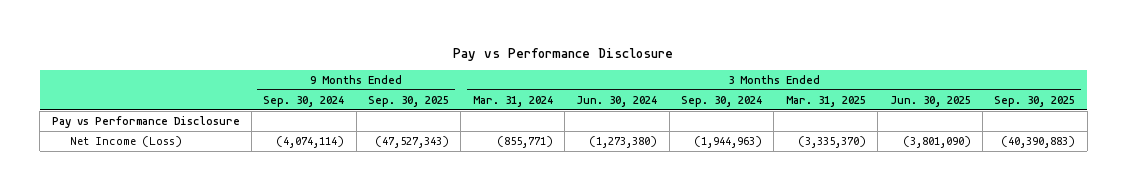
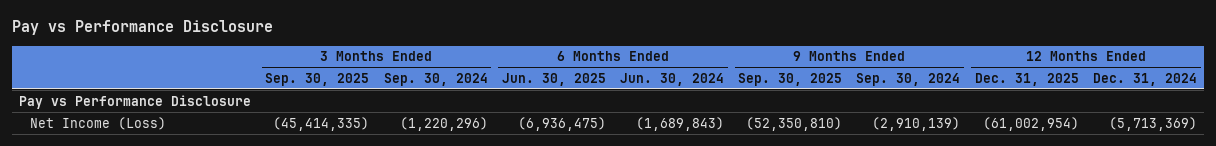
- | 9 Months Ended Sep. 30, 2024 | 9 Months Ended Sep. 30, 2025 | 3 Months Ended Mar. 31, 2024 | 3 Months Ended Jun. 30, 2024 | 3 Months Ended Sep. 30, 2024 | 3 Months Ended Mar. 31, 2025 | 3 Months Ended Jun. 30, 2025 | 3 Months Ended Sep. 30, 2025
+ | 3 Months Ended Sep. 30, 2025 | 3 Months Ended Sep. 30, 2024 | 6 Months Ended Jun. 30, 2025 | 6 Months Ended Jun. 30, 2024 | 9 Months Ended Sep. 30, 2025 | 9 Months Ended Sep. 30, 2024 | 12 Months Ended Dec. 31, 2025 | 12 Months Ended Dec. 31, 2024
- Net Income (Loss) | (4,074,114) | (47,527,343) | (855,771) | (1,273,380) | (1,944,963) | (3,335,370) | (3,801,090) | (40,390,883)
+ Net Income (Loss) | (45,414,335) | (1,220,296) | (6,936,475) | (1,689,843) | (52,350,810) | (2,910,139) | (61,002,954) | (5,713,369)

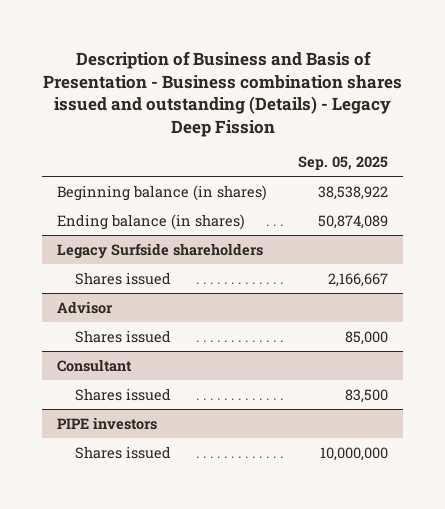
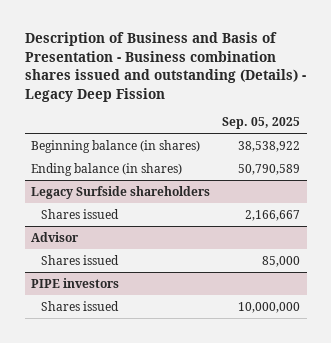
- Ending balance (in shares) | 50,874,089
+ Ending balance (in shares) | 50,790,589
- Consultant
- Shares issued | 83,500

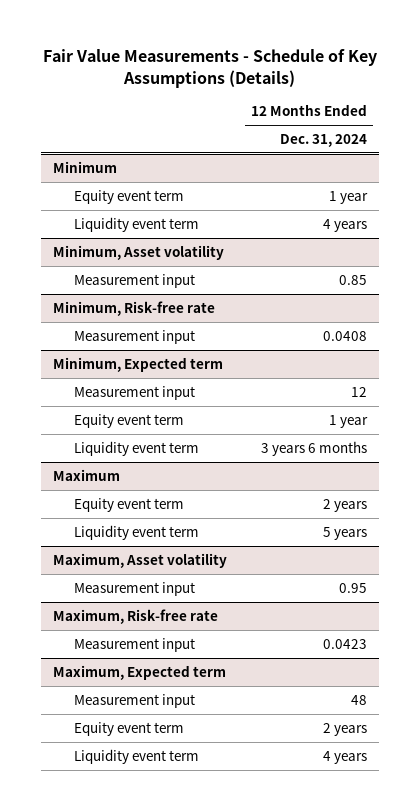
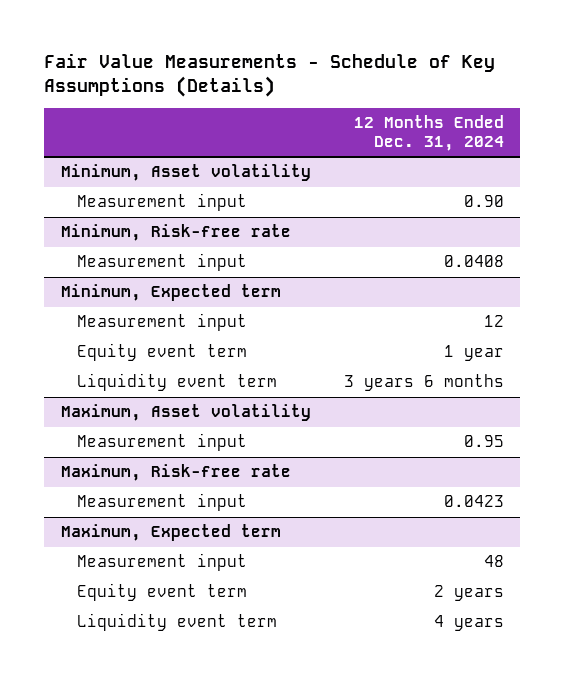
- Minimum
- Equity event term | 1 year
- Liquidity event term | 4 years
@ Minimum, Asset volatility
- Measurement input | 0.85
+ Measurement input | 0.90
- Maximum
- Equity event term | 2 years
- Liquidity event term | 5 years

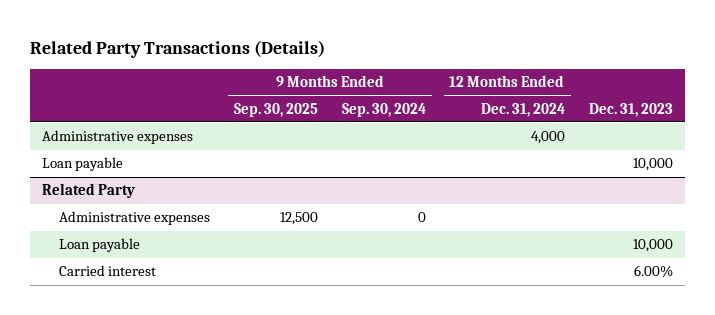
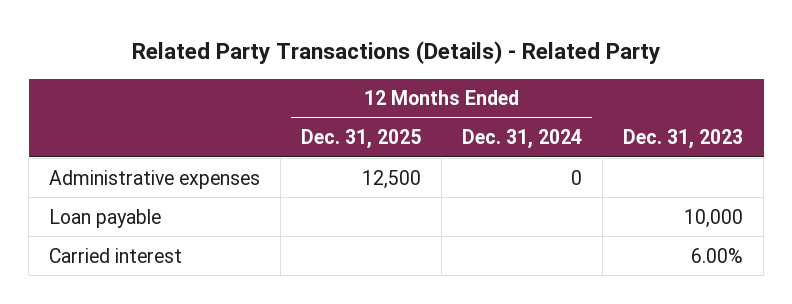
- Related Party Transactions (Details)
+ Related Party Transactions (Details) - Related Party
- | 9 Months Ended Sep. 30, 2025 | 9 Months Ended Sep. 30, 2024 | 12 Months Ended Dec. 31, 2024 | Dec. 31, 2023
+ | 12 Months Ended Dec. 31, 2025 | 12 Months Ended Dec. 31, 2024 | Dec. 31, 2023
- Administrative expenses | | | 4,000 |
- Loan payable | | | | 10,000
- Related Party
- Administrative expenses | 12,500 | 0 | |
+ Administrative expenses | 12,500 | 0 |

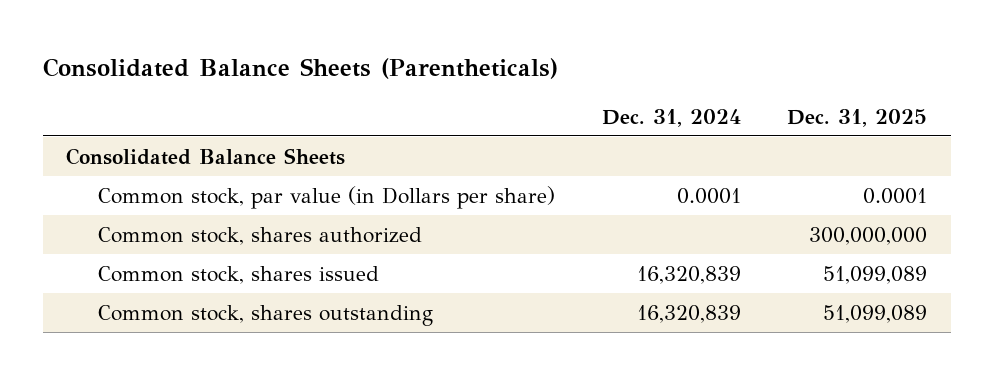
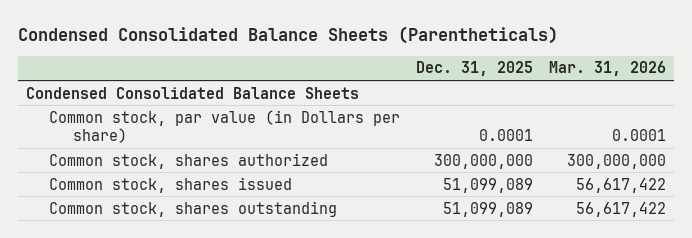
- Consolidated Balance Sheets (Parentheticals)
+ Condensed Consolidated Balance Sheets (Parentheticals)
- | Dec. 31, 2024 | Dec. 31, 2025
+ | Dec. 31, 2025 | Mar. 31, 2026
- Consolidated Balance Sheets
+ Condensed Consolidated Balance Sheets

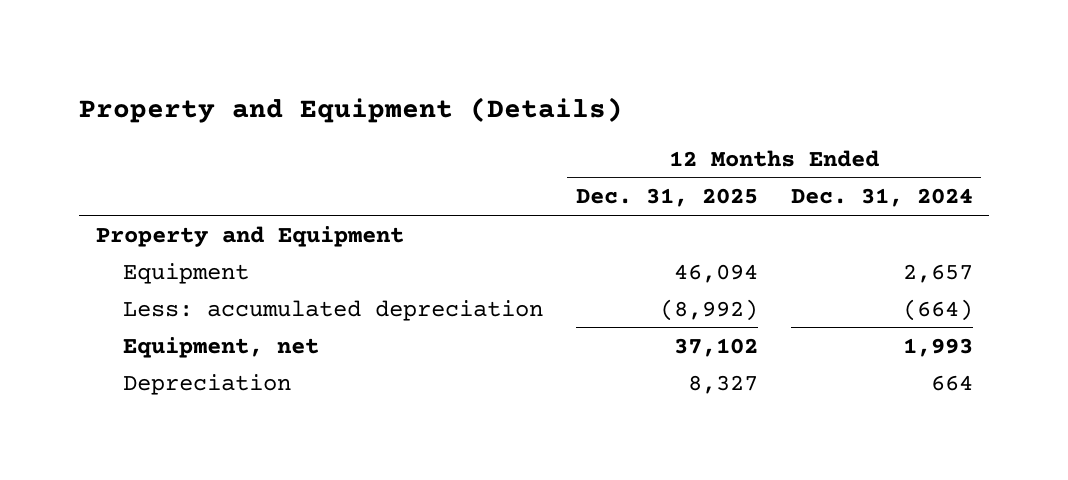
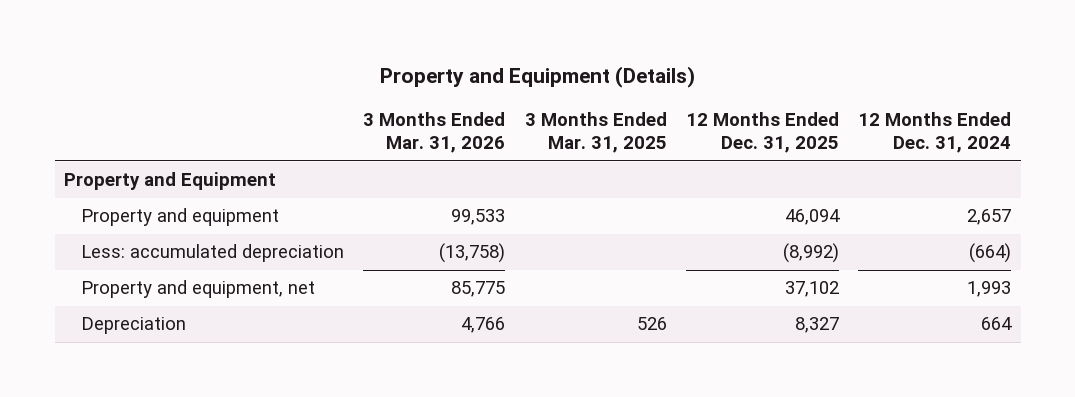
- | 12 Months Ended Dec. 31, 2025 | 12 Months Ended Dec. 31, 2024
+ | 3 Months Ended Mar. 31, 2026 | 3 Months Ended Mar. 31, 2025 | 12 Months Ended Dec. 31, 2025 | 12 Months Ended Dec. 31, 2024
- Equipment | 46,094 | 2,657
+ Property and equipment | 99,533 | | 46,094 | 2,657
- Equipment, net | 37,102 | 1,993
+ Property and equipment, net | 85,775 | | 37,102 | 1,993

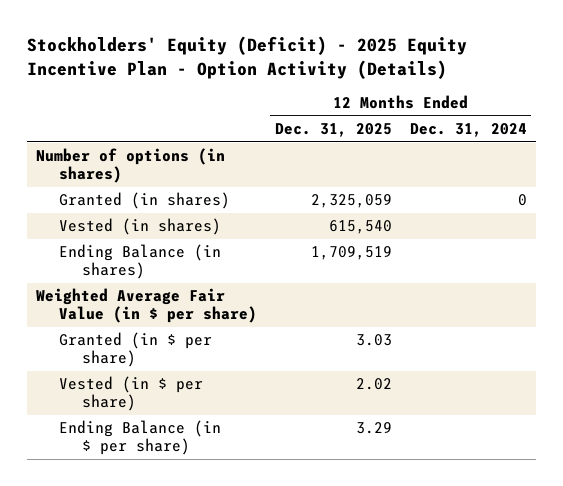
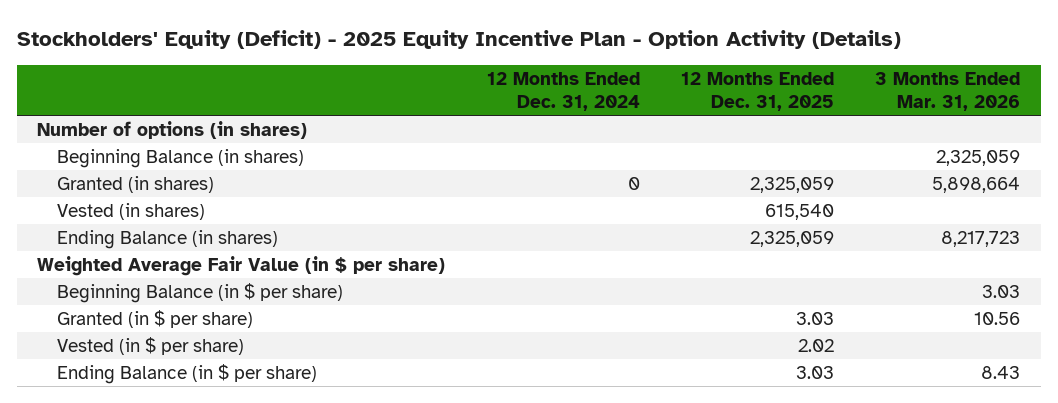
- | 12 Months Ended Dec. 31, 2025 | 12 Months Ended Dec. 31, 2024
+ | 12 Months Ended Dec. 31, 2024 | 12 Months Ended Dec. 31, 2025 | 3 Months Ended Mar. 31, 2026
+ Beginning Balance (in shares) | | | 2,325,059
- Ending Balance (in shares) | 1,709,519 |
+ Ending Balance (in shares) | | 2,325,059 | 8,217,723
+ Beginning Balance (in $ per share) | | | 3.03
- Ending Balance (in $ per share) | 3.29 |
+ Ending Balance (in $ per share) | | 3.03 | 8.43

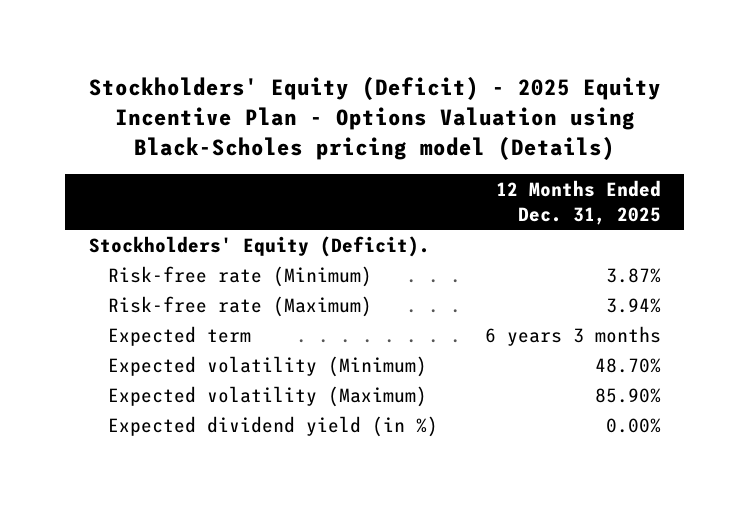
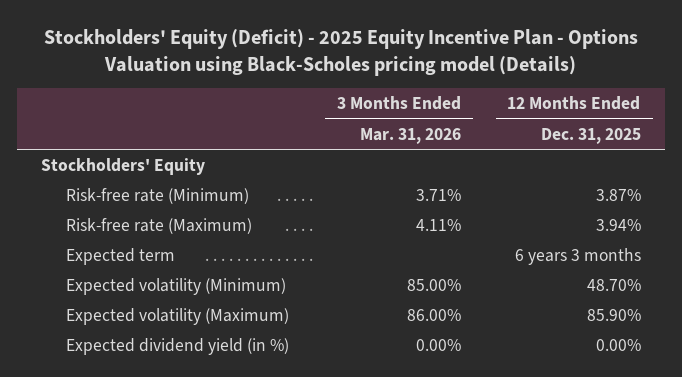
- | 12 Months Ended Dec. 31, 2025
+ | 3 Months Ended Mar. 31, 2026 | 12 Months Ended Dec. 31, 2025
- Stockholders' Equity (Deficit).
+ Stockholders' Equity

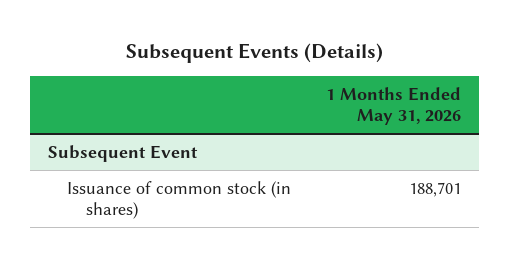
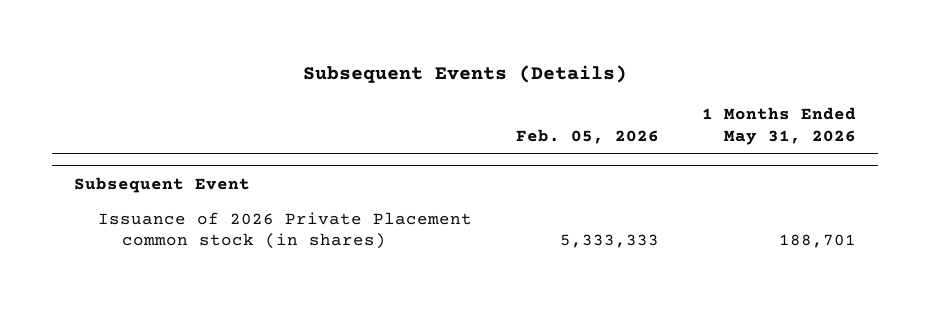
- | 1 Months Ended May 31, 2026
+ | Feb. 05, 2026 | 1 Months Ended May 31, 2026
@ Subsequent Event
- Issuance of common stock (in shares) | 188,701
+ Issuance of 2026 Private Placement common stock (in shares) | 5,333,333 | 188,701

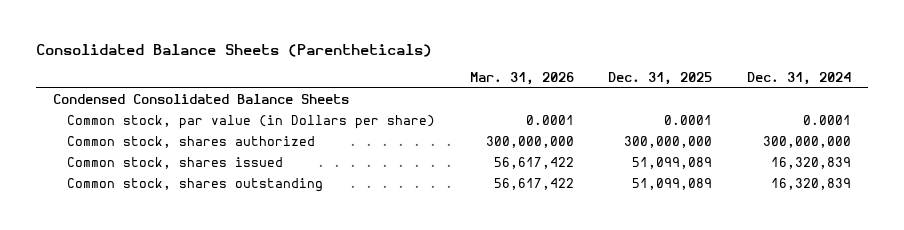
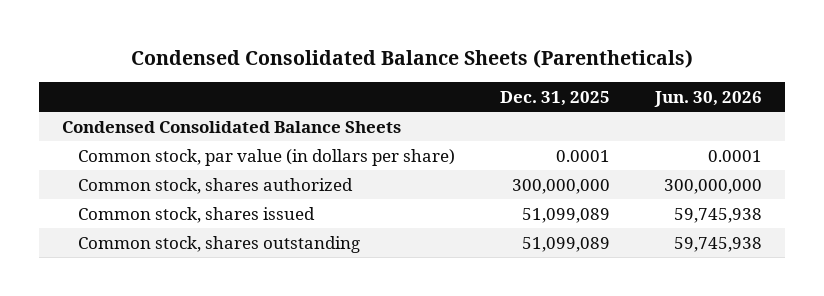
- Consolidated Balance Sheets (Parentheticals)
+ Condensed Consolidated Balance Sheets (Parentheticals)
- | Mar. 31, 2026 | Dec. 31, 2025 | Dec. 31, 2024
+ | Dec. 31, 2025 | Jun. 30, 2026
- Common stock, par value (in Dollars per share) | 0.0001 | 0.0001 | 0.0001
+ Common stock, par value (in dollars per share) | 0.0001 | 0.0001

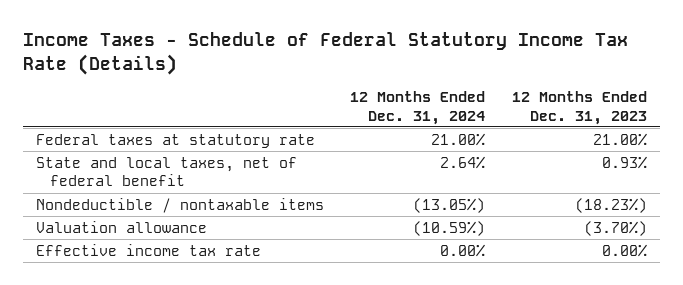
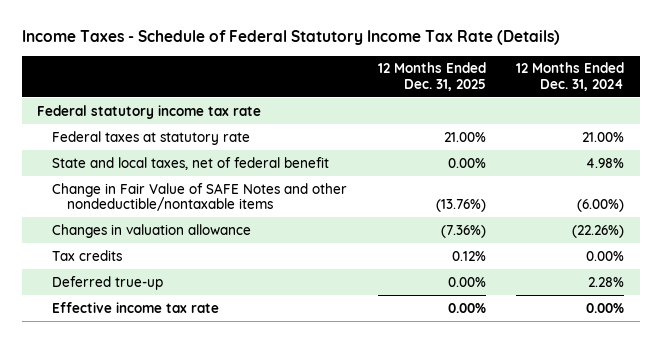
- | 12 Months Ended Dec. 31, 2024 | 12 Months Ended Dec. 31, 2023
+ | 12 Months Ended Dec. 31, 2025 | 12 Months Ended Dec. 31, 2024
+ Federal statutory income tax rate
- State and local taxes, net of federal benefit | 2.64% | 0.93%
- Nondeductible / nontaxable items | (13.05%) | (18.23%)
- Valuation allowance | (10.59%) | (3.70%)
+ State and local taxes, net of federal benefit | 0.00% | 4.98%
+ Change in Fair Value of SAFE Notes and other nondeductible/nontaxable items | (13.76%) | (6.00%)
+ Changes in valuation allowance | (7.36%) | (22.26%)
+ Tax credits | 0.12% | 0.00%
+ Deferred true-up | 0.00% | 2.28%

